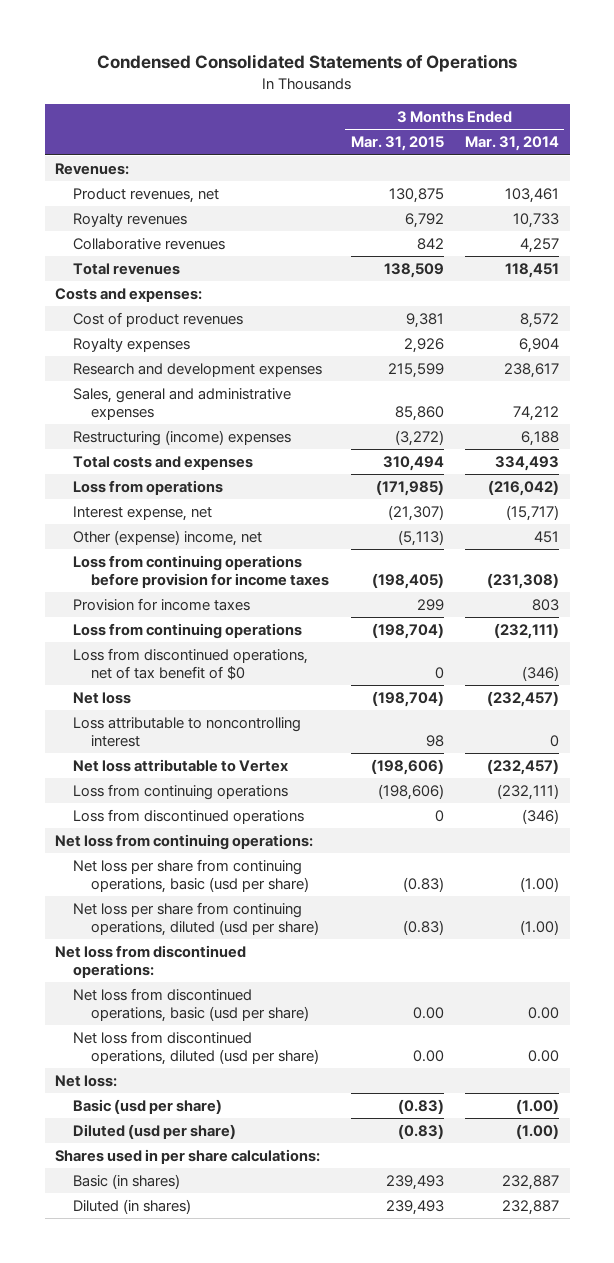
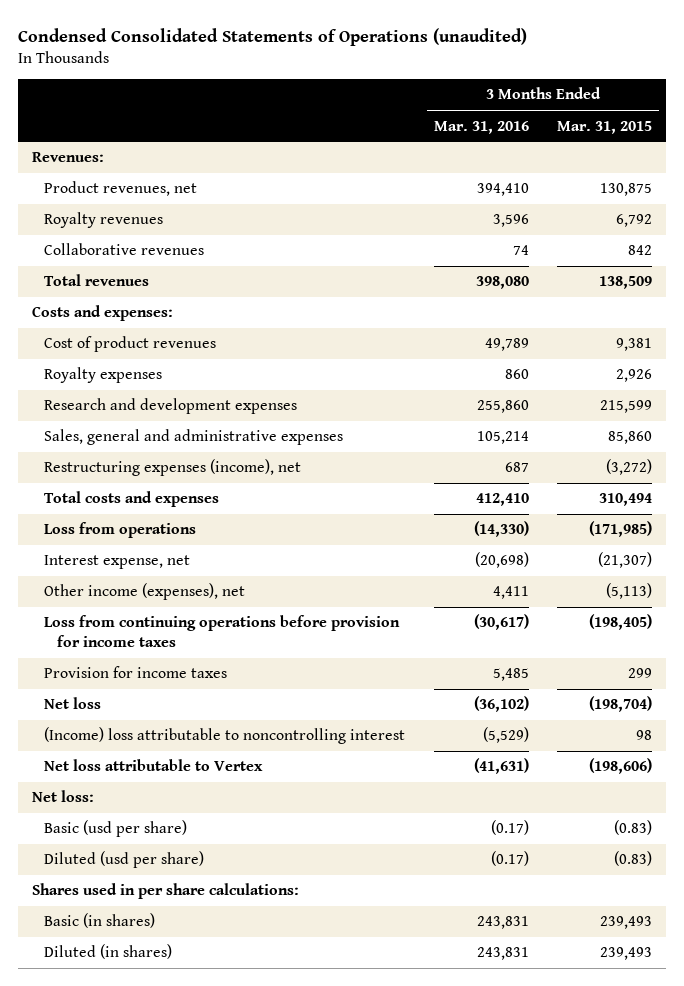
- Condensed Consolidated Statements of Operations
+ Condensed Consolidated Statements of Operations (unaudited)
- | 3 Months Ended Mar. 31, 2015 | 3 Months Ended Mar. 31, 2014
+ | 3 Months Ended Mar. 31, 2016 | 3 Months Ended Mar. 31, 2015
- Restructuring (income) expenses | (3,272) | 6,188
+ Restructuring expenses (income), net | 687 | (3,272)
- Other (expense) income, net | (5,113) | 451
+ Other income (expenses), net | 4,411 | (5,113)
- Loss from continuing operations | (198,704) | (232,111)
- Loss from discontinued operations, net of tax benefit of $0 | 0 | (346)
- Loss attributable to noncontrolling interest | 98 | 0
+ (Income) loss attributable to noncontrolling interest | (5,529) | 98
- Loss from continuing operations | (198,606) | (232,111)
- Loss from discontinued operations | 0 | (346)
- Net loss from continuing operations:
- Net loss per share from continuing operations, basic (usd per share) | (0.83) | (1.00)
- Net loss per share from continuing operations, diluted (usd per share) | (0.83) | (1.00)
- Net loss from discontinued operations:
- Net loss from discontinued operations, basic (usd per share) | 0.00 | 0.00
- Net loss from discontinued operations, diluted (usd per share) | 0.00 | 0.00

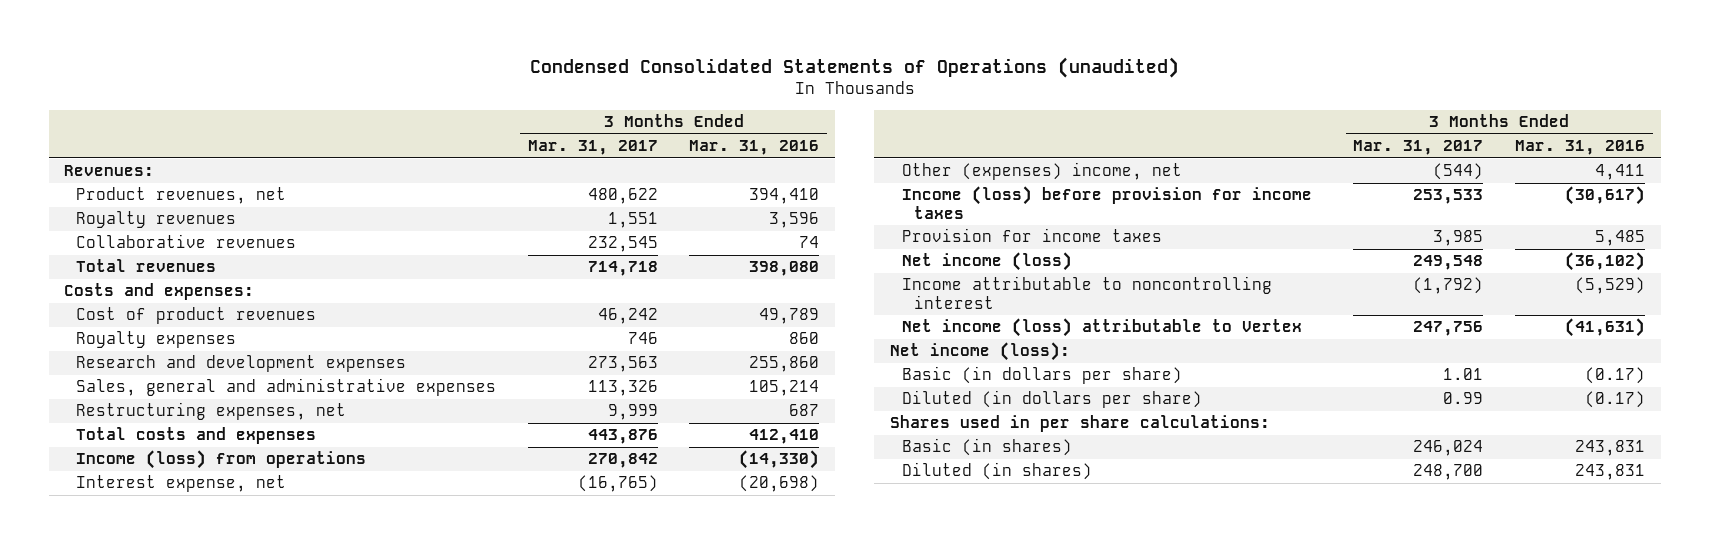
- | 3 Months Ended Mar. 31, 2016 | 3 Months Ended Mar. 31, 2015
+ | 3 Months Ended Mar. 31, 2017 | 3 Months Ended Mar. 31, 2016
- Restructuring expenses (income), net | 687 | (3,272)
+ Restructuring expenses, net | 9,999 | 687
- Loss from operations | (14,330) | (171,985)
+ Income (loss) from operations | 270,842 | (14,330)
- Other income (expenses), net | 4,411 | (5,113)
- Loss from continuing operations before provision for income taxes | (30,617) | (198,405)
+ Other (expenses) income, net | (544) | 4,411
+ Income (loss) before provision for income taxes | 253,533 | (30,617)
- Net loss | (36,102) | (198,704)
- (Income) loss attributable to noncontrolling interest | (5,529) | 98
- Net loss attributable to Vertex | (41,631) | (198,606)
- Net loss:
- Basic (usd per share) | (0.17) | (0.83)
- Diluted (usd per share) | (0.17) | (0.83)
+ Net income (loss) | 249,548 | (36,102)
+ Income attributable to noncontrolling interest | (1,792) | (5,529)
+ Net income (loss) attributable to Vertex | 247,756 | (41,631)
+ Net income (loss):
+ Basic (in dollars per share) | 1.01 | (0.17)
+ Diluted (in dollars per share) | 0.99 | (0.17)

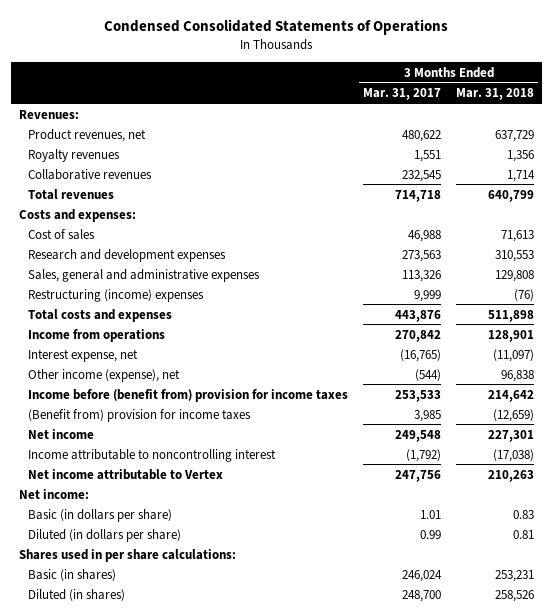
- Condensed Consolidated Statements of Operations (unaudited)
+ Condensed Consolidated Statements of Operations
- | 3 Months Ended Mar. 31, 2017 | 3 Months Ended Mar. 31, 2016
+ | 3 Months Ended Mar. 31, 2017 | 3 Months Ended Mar. 31, 2018
- Cost of product revenues | 46,242 | 49,789
- Royalty expenses | 746 | 860
+ Cost of sales | 46,988 | 71,613
- Restructuring expenses, net | 9,999 | 687
+ Restructuring (income) expenses | 9,999 | (76)
- Income (loss) from operations | 270,842 | (14,330)
+ Income from operations | 270,842 | 128,901
- Other (expenses) income, net | (544) | 4,411
- Income (loss) before provision for income taxes | 253,533 | (30,617)
- Provision for income taxes | 3,985 | 5,485
- Net income (loss) | 249,548 | (36,102)
+ Other income (expense), net | (544) | 96,838
+ Income before (benefit from) provision for income taxes | 253,533 | 214,642
+ (Benefit from) provision for income taxes | 3,985 | (12,659)
+ Net income | 249,548 | 227,301
- Net income (loss) attributable to Vertex | 247,756 | (41,631)
- Net income (loss):
+ Net income attributable to Vertex | 247,756 | 210,263
+ Net income:

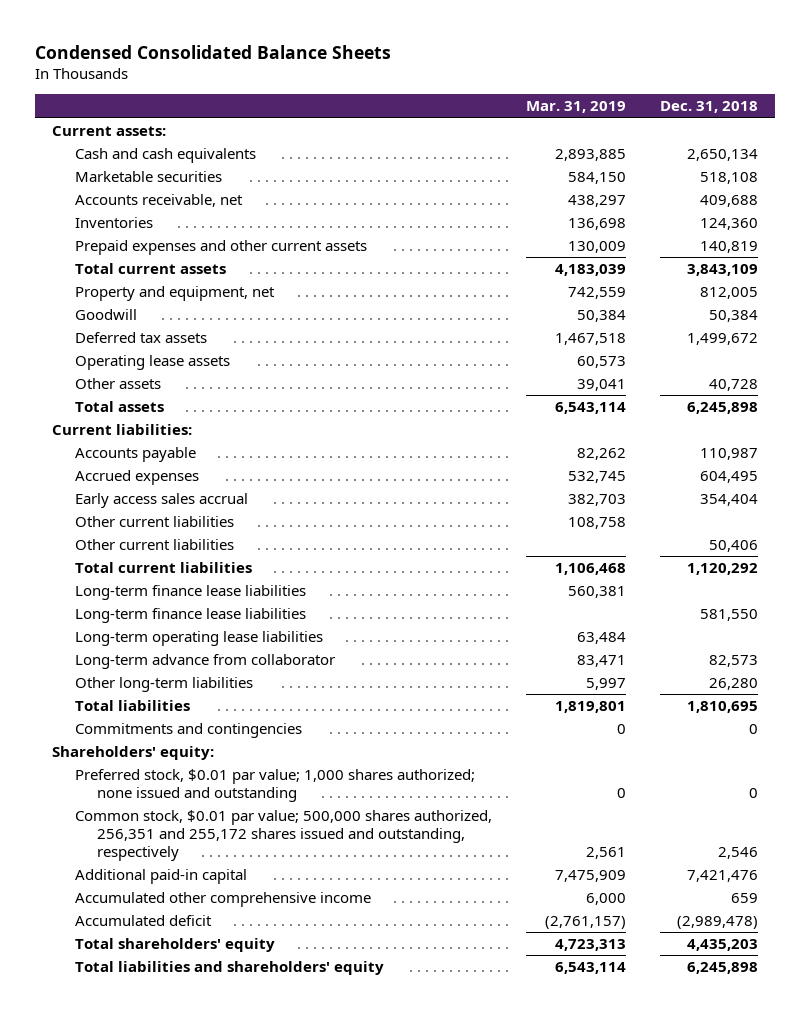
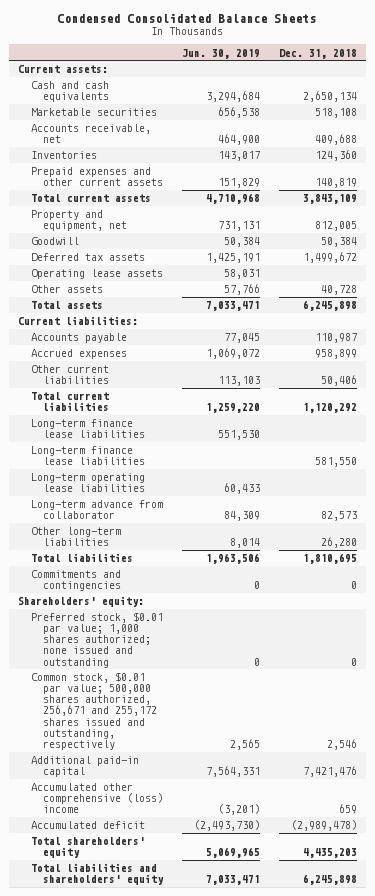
- | Mar. 31, 2019 | Dec. 31, 2018
+ | Jun. 30, 2019 | Dec. 31, 2018
- Accrued expenses | 532,745 | 604,495
- Early access sales accrual | 382,703 | 354,404
- Other current liabilities | 108,758 |
+ Accrued expenses | 1,069,072 | 958,899
- Common stock, $0.01 par value; 500,000 shares authorized, 256,351 and 255,172 shares issued and outstanding, respectively | 2,561 | 2,546
+ Common stock, $0.01 par value; 500,000 shares authorized, 256,671 and 255,172 shares issued and outstanding, respectively | 2,565 | 2,546
- Accumulated other comprehensive income | 6,000 | 659
+ Accumulated other comprehensive (loss) income | (3,201) | 659

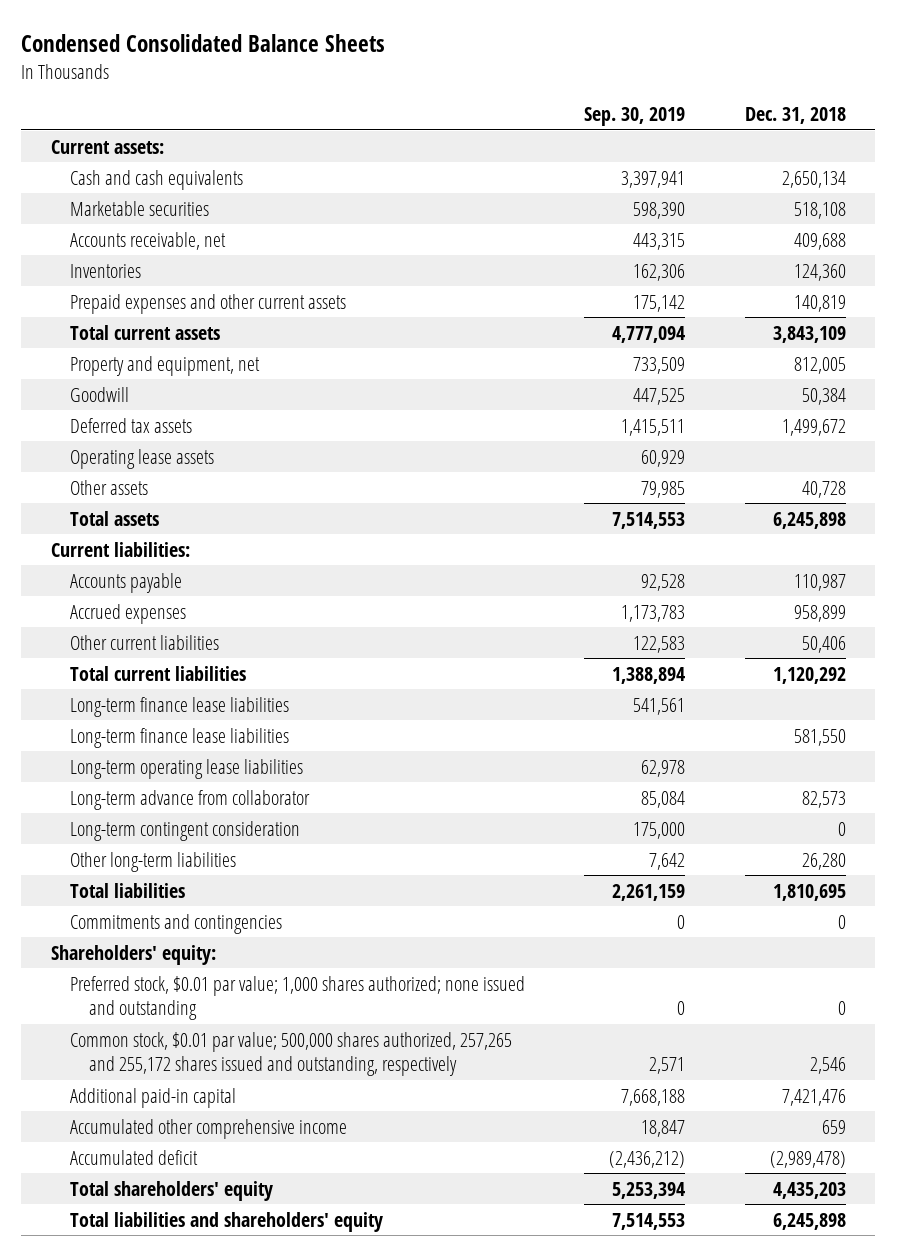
- | Jun. 30, 2019 | Dec. 31, 2018
+ | Sep. 30, 2019 | Dec. 31, 2018
+ Long-term contingent consideration | 175,000 | 0
- Common stock, $0.01 par value; 500,000 shares authorized, 256,671 and 255,172 shares issued and outstanding, respectively | 2,565 | 2,546
+ Common stock, $0.01 par value; 500,000 shares authorized, 257,265 and 255,172 shares issued and outstanding, respectively | 2,571 | 2,546
- Accumulated other comprehensive (loss) income | (3,201) | 659
+ Accumulated other comprehensive income | 18,847 | 659

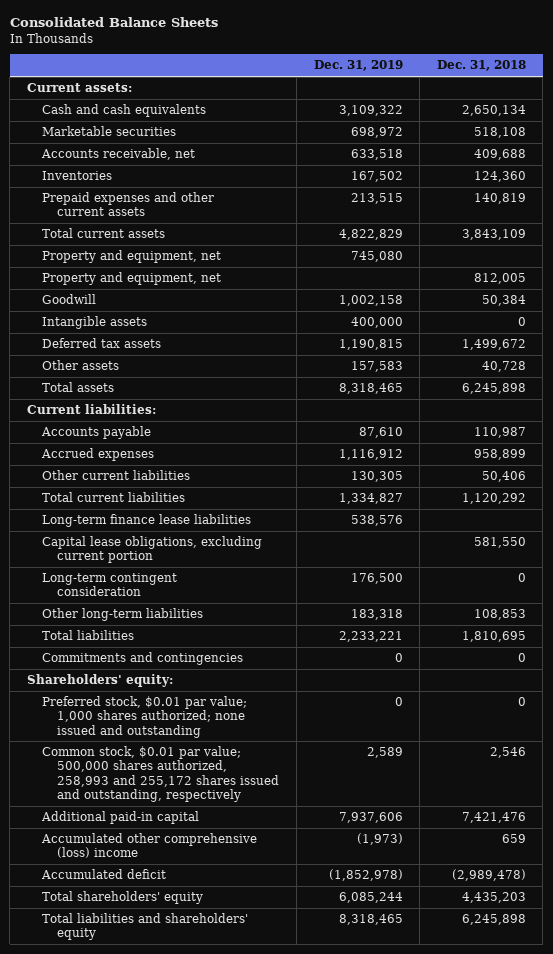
- Condensed Consolidated Balance Sheets
+ Consolidated Balance Sheets
- | Sep. 30, 2019 | Dec. 31, 2018
+ | Dec. 31, 2019 | Dec. 31, 2018
+ Property and equipment, net | 745,080 |
+ Intangible assets | 400,000 | 0
- Operating lease assets | 60,929 |
- Long-term finance lease liabilities | | 581,550
- Long-term operating lease liabilities | 62,978 |
- Long-term advance from collaborator | 85,084 | 82,573
+ Capital lease obligations, excluding current portion | | 581,550
- Other long-term liabilities | 7,642 | 26,280
+ Other long-term liabilities | 183,318 | 108,853
- Common stock, $0.01 par value; 500,000 shares authorized, 257,265 and 255,172 shares issued and outstanding, respectively | 2,571 | 2,546
+ Common stock, $0.01 par value; 500,000 shares authorized, 258,993 and 255,172 shares issued and outstanding, respectively | 2,589 | 2,546
- Accumulated other comprehensive income | 18,847 | 659
+ Accumulated other comprehensive (loss) income | (1,973) | 659

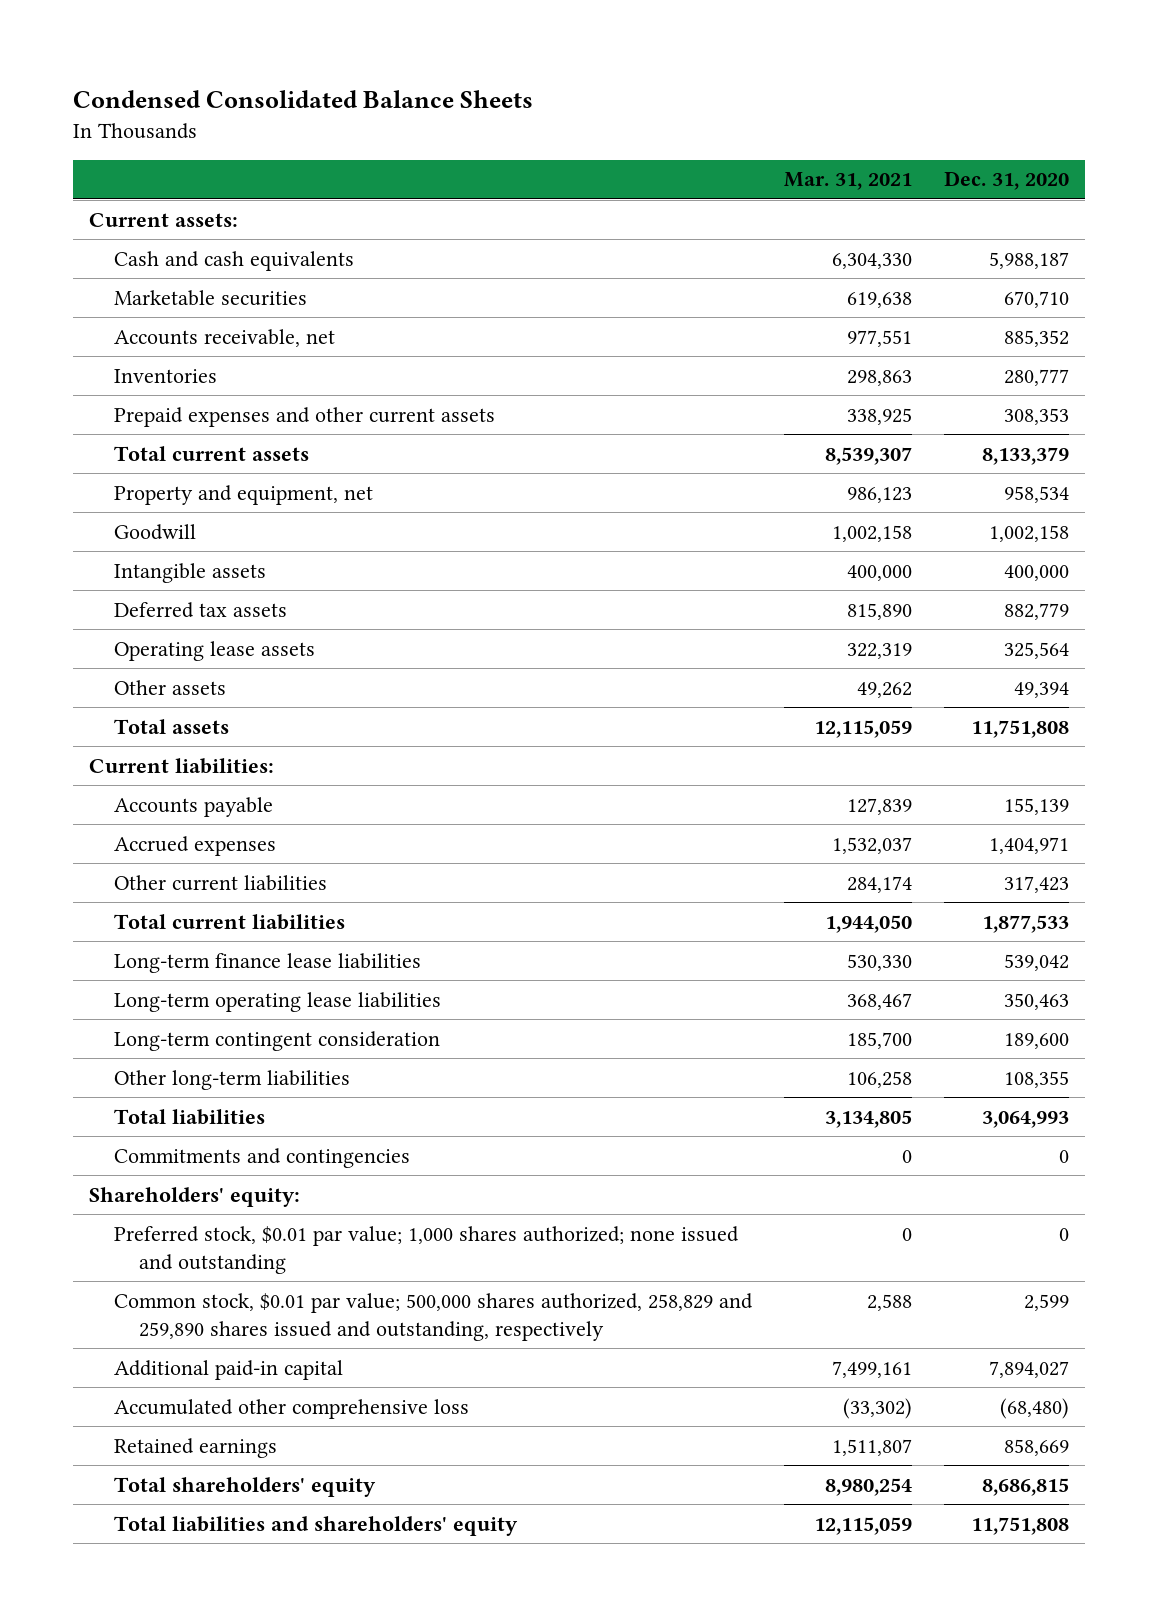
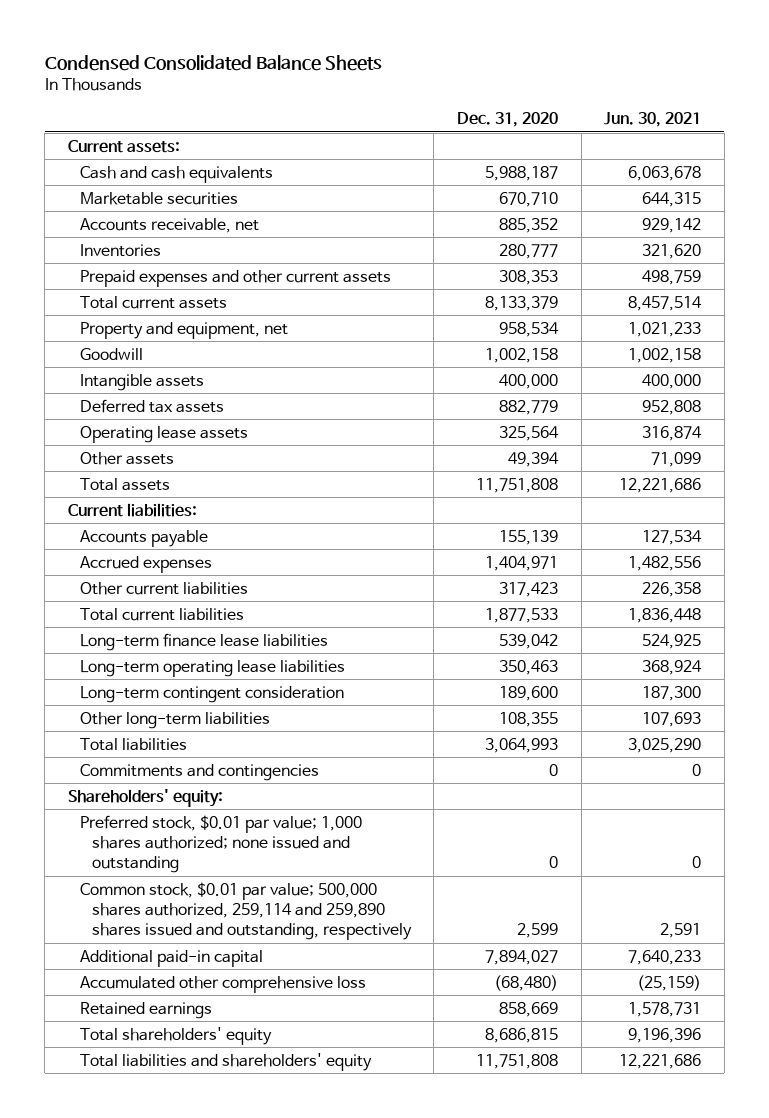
- | Mar. 31, 2021 | Dec. 31, 2020
+ | Dec. 31, 2020 | Jun. 30, 2021
- Common stock, $0.01 par value; 500,000 shares authorized, 258,829 and 259,890 shares issued and outstanding, respectively | 2,588 | 2,599
+ Common stock, $0.01 par value; 500,000 shares authorized, 259,114 and 259,890 shares issued and outstanding, respectively | 2,599 | 2,591

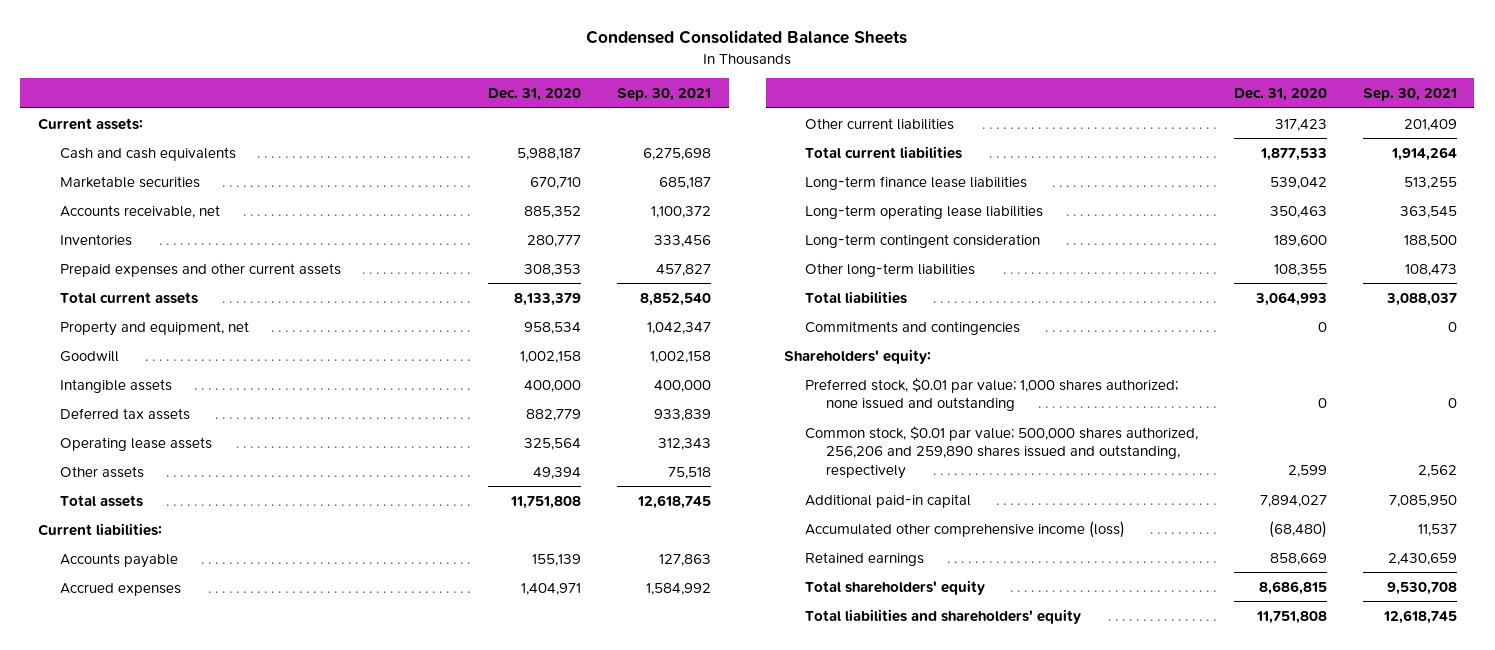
- | Dec. 31, 2020 | Jun. 30, 2021
+ | Dec. 31, 2020 | Sep. 30, 2021
- Common stock, $0.01 par value; 500,000 shares authorized, 259,114 and 259,890 shares issued and outstanding, respectively | 2,599 | 2,591
+ Common stock, $0.01 par value; 500,000 shares authorized, 256,206 and 259,890 shares issued and outstanding, respectively | 2,599 | 2,562
- Accumulated other comprehensive loss | (68,480) | (25,159)
+ Accumulated other comprehensive income (loss) | (68,480) | 11,537

